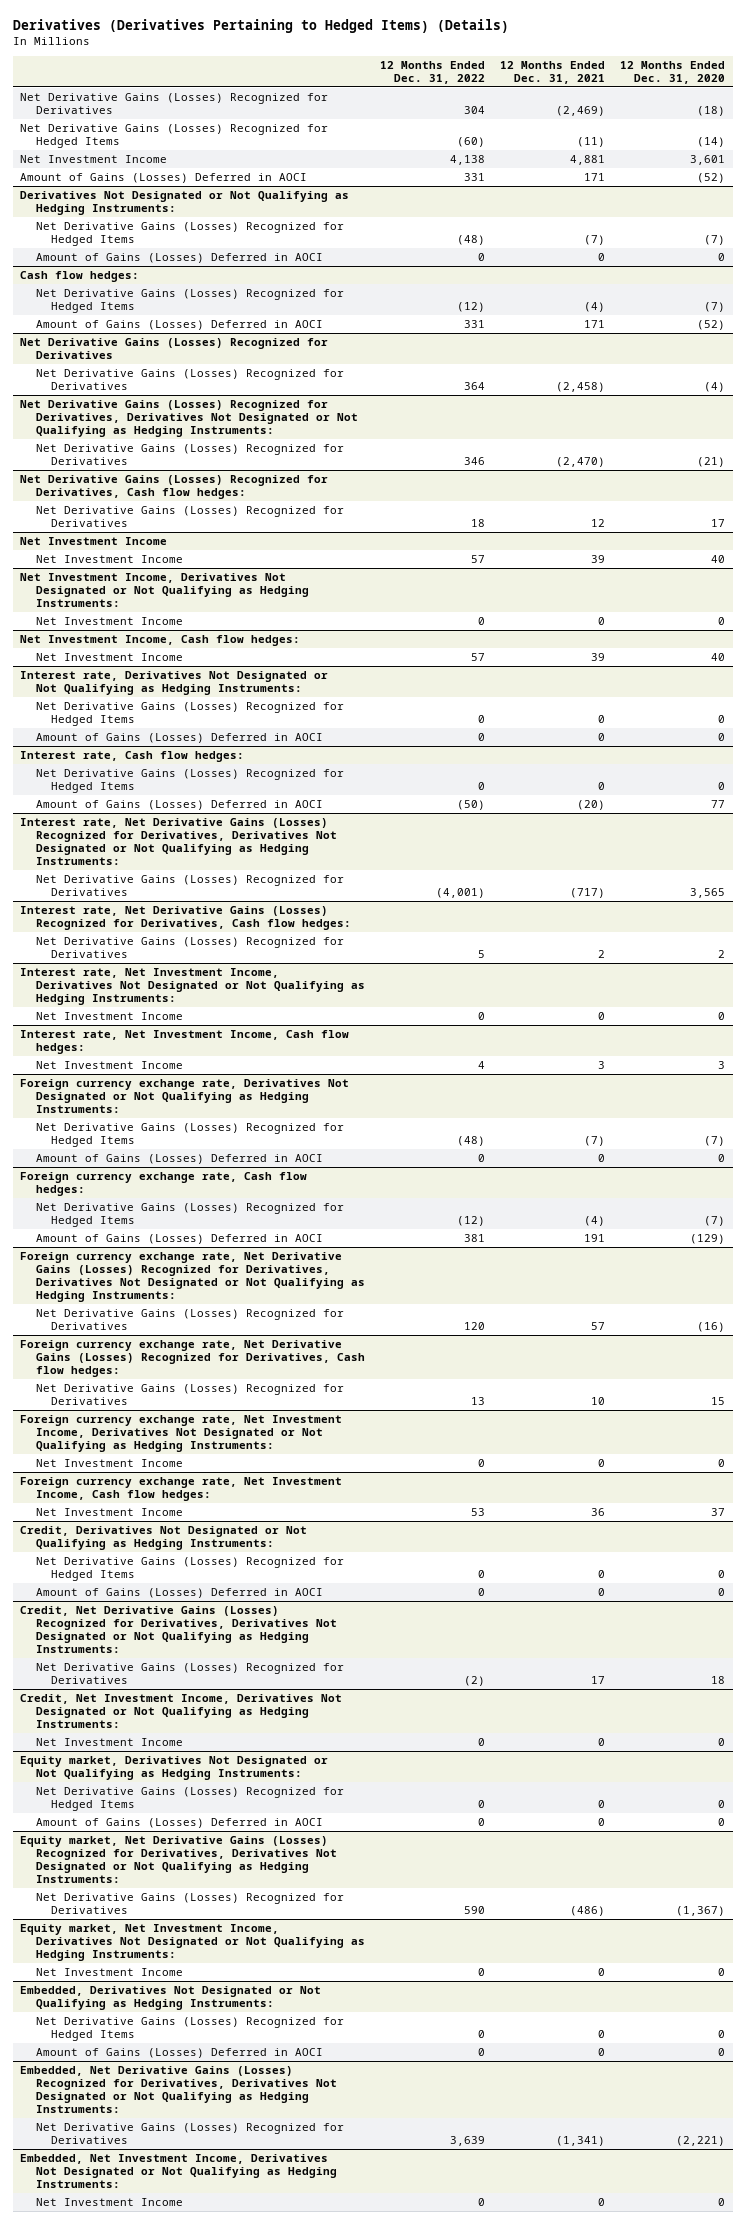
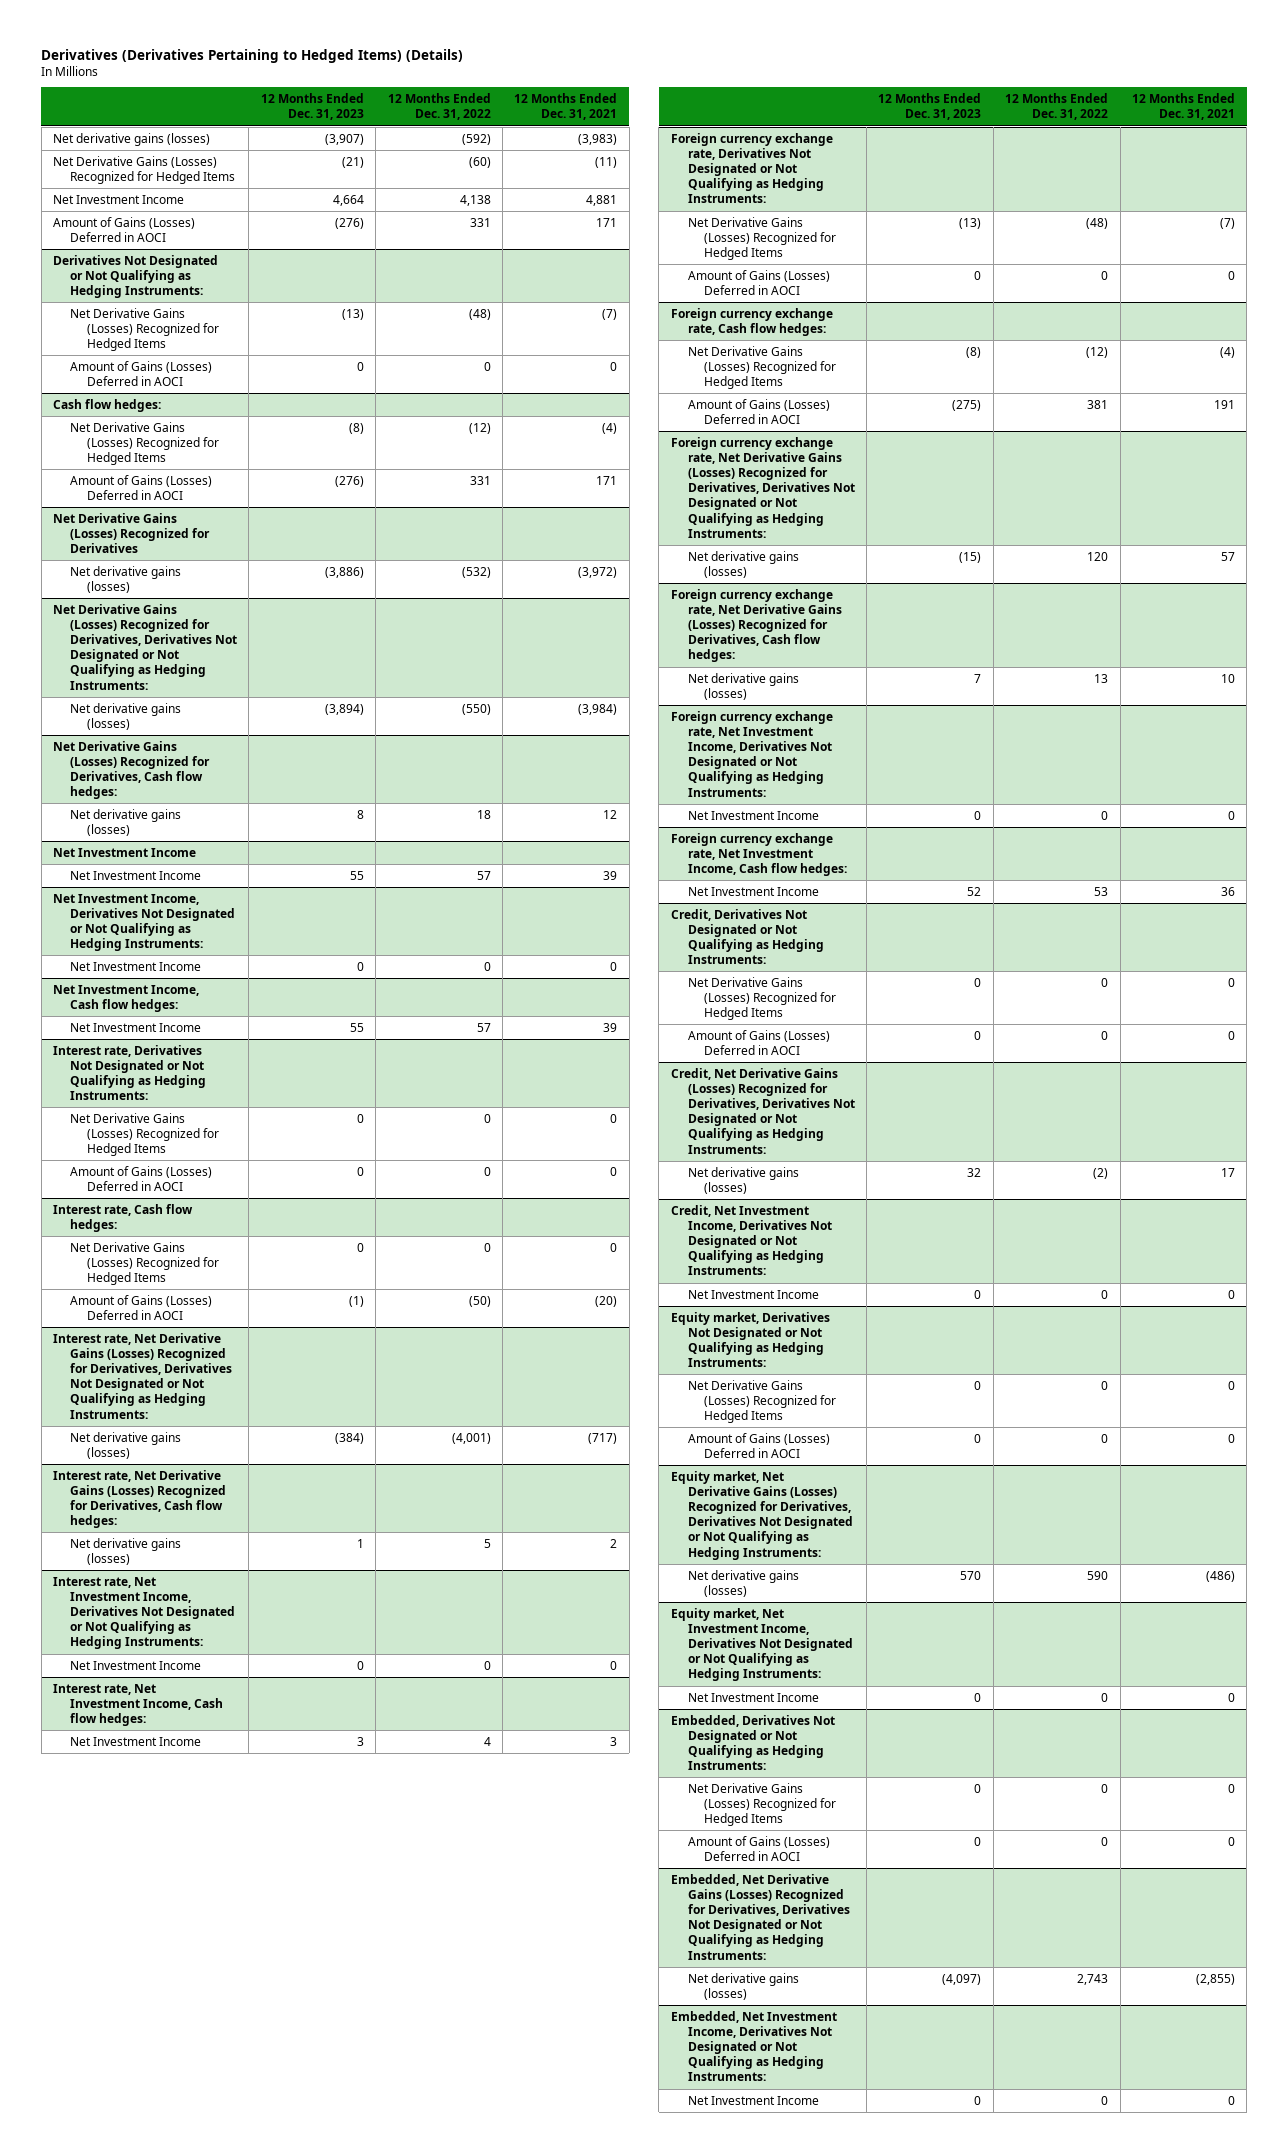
- | 12 Months Ended Dec. 31, 2022 | 12 Months Ended Dec. 31, 2021 | 12 Months Ended Dec. 31, 2020
+ | 12 Months Ended Dec. 31, 2023 | 12 Months Ended Dec. 31, 2022 | 12 Months Ended Dec. 31, 2021
- Net Derivative Gains (Losses) Recognized for Derivatives | 304 | (2,469) | (18)
+ Net derivative gains (losses) | (3,907) | (592) | (3,983)
@ Net Derivative Gains (Losses) Recognized for Derivatives
- Net Derivative Gains (Losses) Recognized for Derivatives | 364 | (2,458) | (4)
+ Net derivative gains (losses) | (3,886) | (532) | (3,972)
@ Net Derivative Gains (Losses) Recognized for Derivatives, Derivatives Not Designated or Not Qualifying as Hedging Instruments:
- Net Derivative Gains (Losses) Recognized for Derivatives | 346 | (2,470) | (21)
+ Net derivative gains (losses) | (3,894) | (550) | (3,984)
@ Net Derivative Gains (Losses) Recognized for Derivatives, Cash flow hedges:
- Net Derivative Gains (Losses) Recognized for Derivatives | 18 | 12 | 17
+ Net derivative gains (losses) | 8 | 18 | 12
@ Interest rate, Net Derivative Gains (Losses) Recognized for Derivatives, Derivatives Not Designated or Not Qualifying as Hedging Instruments:
- Net Derivative Gains (Losses) Recognized for Derivatives | (4,001) | (717) | 3,565
+ Net derivative gains (losses) | (384) | (4,001) | (717)
@ Interest rate, Net Derivative Gains (Losses) Recognized for Derivatives, Cash flow hedges:
- Net Derivative Gains (Losses) Recognized for Derivatives | 5 | 2 | 2
+ Net derivative gains (losses) | 1 | 5 | 2
@ Foreign currency exchange rate, Net Derivative Gains (Losses) Recognized for Derivatives, Derivatives Not Designated or Not Qualifying as Hedging Instruments:
- Net Derivative Gains (Losses) Recognized for Derivatives | 120 | 57 | (16)
+ Net derivative gains (losses) | (15) | 120 | 57
@ Foreign currency exchange rate, Net Derivative Gains (Losses) Recognized for Derivatives, Cash flow hedges:
- Net Derivative Gains (Losses) Recognized for Derivatives | 13 | 10 | 15
+ Net derivative gains (losses) | 7 | 13 | 10
@ Credit, Net Derivative Gains (Losses) Recognized for Derivatives, Derivatives Not Designated or Not Qualifying as Hedging Instruments:
- Net Derivative Gains (Losses) Recognized for Derivatives | (2) | 17 | 18
+ Net derivative gains (losses) | 32 | (2) | 17
@ Equity market, Net Derivative Gains (Losses) Recognized for Derivatives, Derivatives Not Designated or Not Qualifying as Hedging Instruments:
- Net Derivative Gains (Losses) Recognized for Derivatives | 590 | (486) | (1,367)
+ Net derivative gains (losses) | 570 | 590 | (486)
@ Embedded, Net Derivative Gains (Losses) Recognized for Derivatives, Derivatives Not Designated or Not Qualifying as Hedging Instruments:
- Net Derivative Gains (Losses) Recognized for Derivatives | 3,639 | (1,341) | (2,221)
+ Net derivative gains (losses) | (4,097) | 2,743 | (2,855)

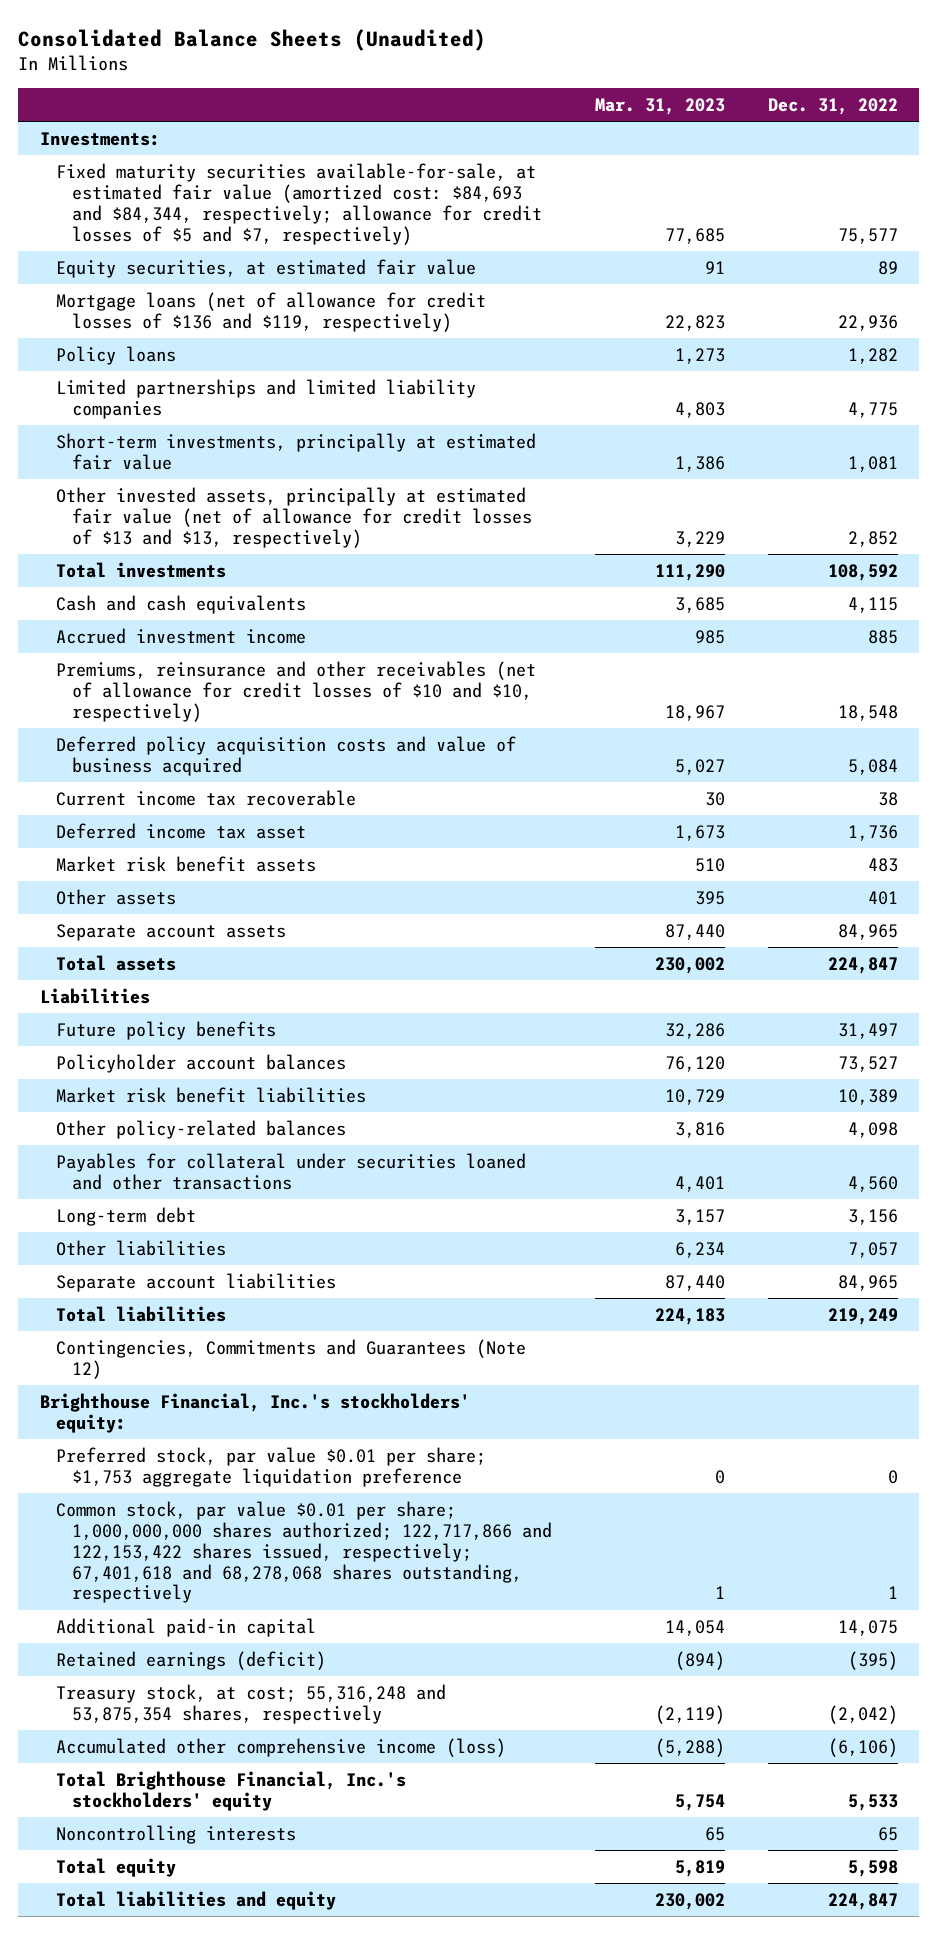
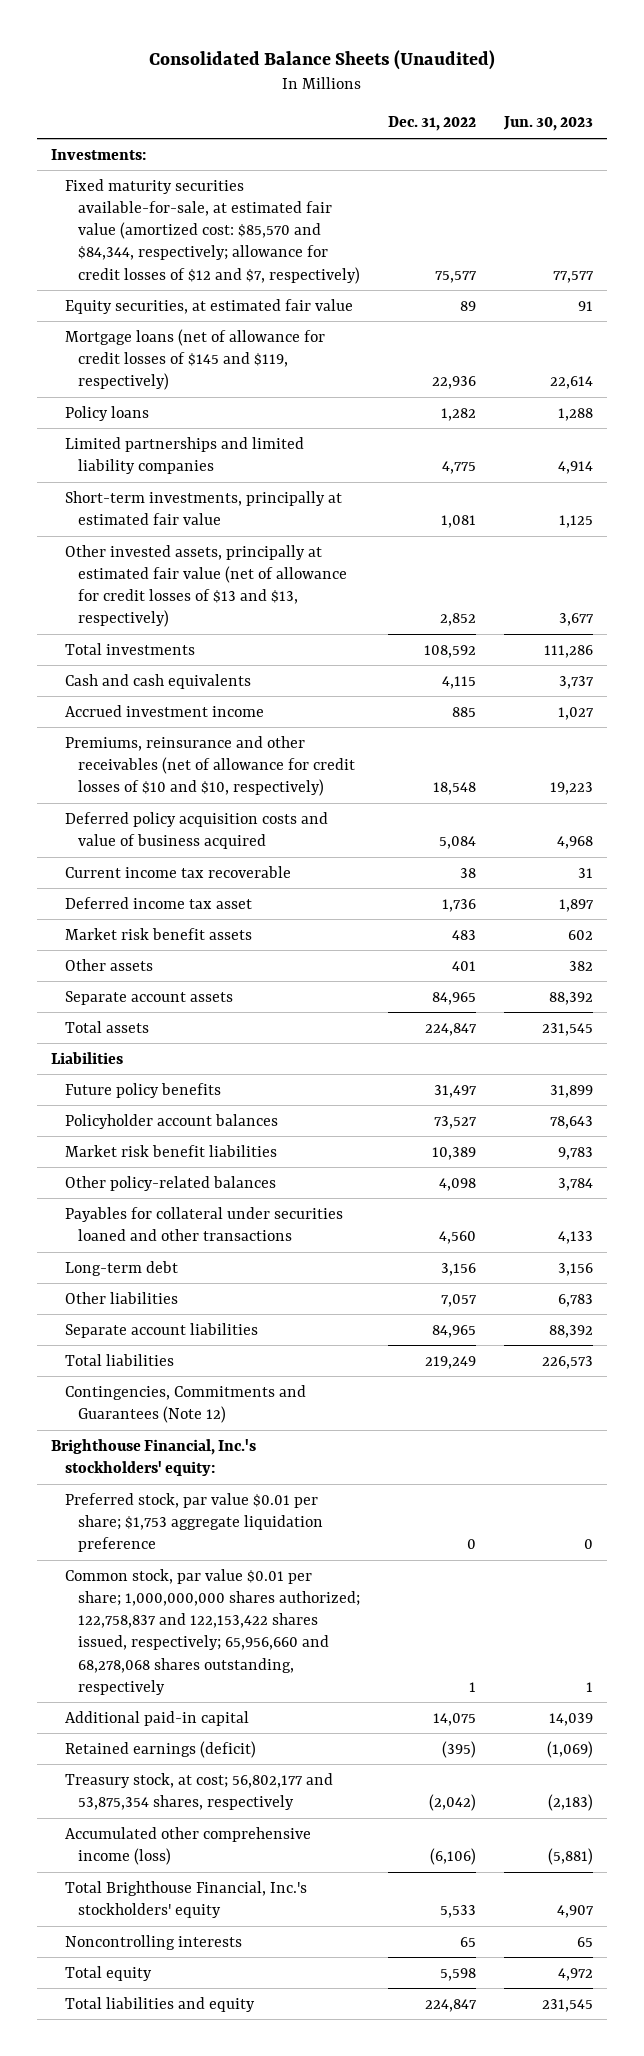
- | Mar. 31, 2023 | Dec. 31, 2022
+ | Dec. 31, 2022 | Jun. 30, 2023
- Fixed maturity securities available-for-sale, at estimated fair value (amortized cost: $84,693 and $84,344, respectively; allowance for credit losses of $5 and $7, respectively) | 77,685 | 75,577
+ Fixed maturity securities available-for-sale, at estimated fair value (amortized cost: $85,570 and $84,344, respectively; allowance for credit losses of $12 and $7, respectively) | 75,577 | 77,577
- Mortgage loans (net of allowance for credit losses of $136 and $119, respectively) | 22,823 | 22,936
+ Mortgage loans (net of allowance for credit losses of $145 and $119, respectively) | 22,936 | 22,614
- Common stock, par value $0.01 per share; 1,000,000,000 shares authorized; 122,717,866 and 122,153,422 shares issued, respectively; 67,401,618 and 68,278,068 shares outstanding, respectively | 1 | 1
+ Common stock, par value $0.01 per share; 1,000,000,000 shares authorized; 122,758,837 and 122,153,422 shares issued, respectively; 65,956,660 and 68,278,068 shares outstanding, respectively | 1 | 1
- Treasury stock, at cost; 55,316,248 and 53,875,354 shares, respectively | (2,119) | (2,042)
+ Treasury stock, at cost; 56,802,177 and 53,875,354 shares, respectively | (2,042) | (2,183)

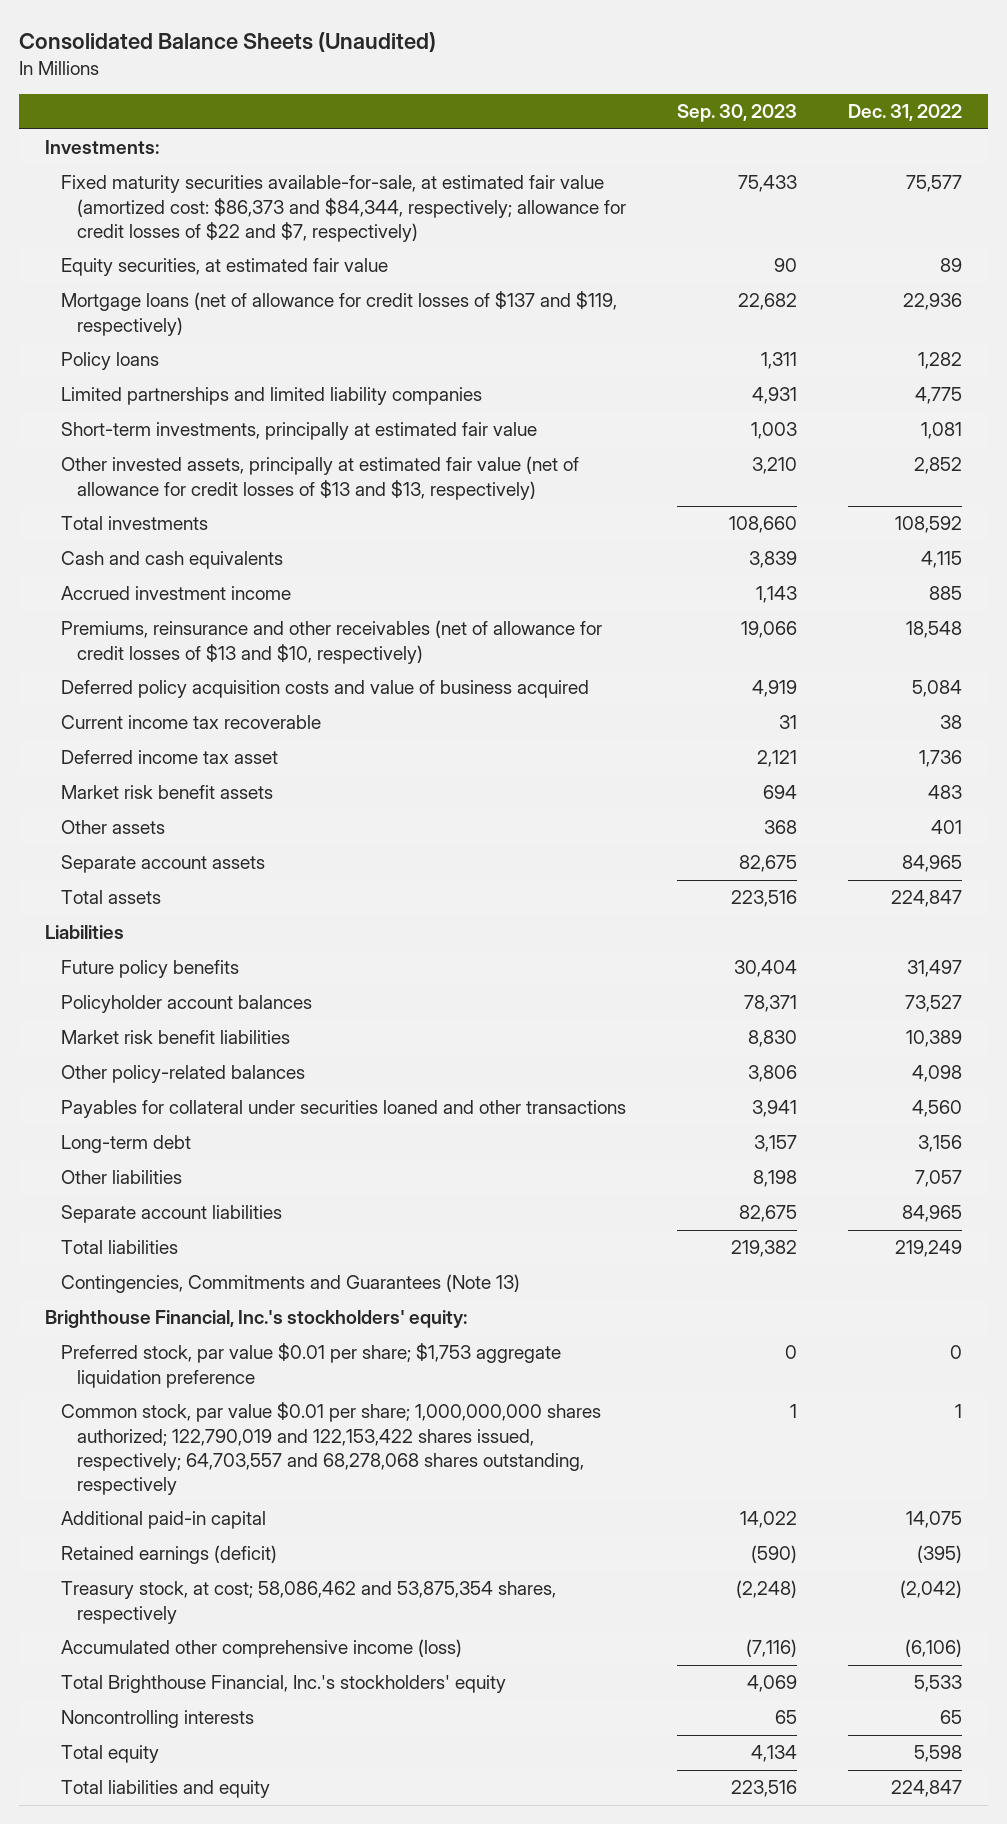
- | Dec. 31, 2022 | Jun. 30, 2023
+ | Sep. 30, 2023 | Dec. 31, 2022
- Fixed maturity securities available-for-sale, at estimated fair value (amortized cost: $85,570 and $84,344, respectively; allowance for credit losses of $12 and $7, respectively) | 75,577 | 77,577
+ Fixed maturity securities available-for-sale, at estimated fair value (amortized cost: $86,373 and $84,344, respectively; allowance for credit losses of $22 and $7, respectively) | 75,433 | 75,577
- Mortgage loans (net of allowance for credit losses of $145 and $119, respectively) | 22,936 | 22,614
+ Mortgage loans (net of allowance for credit losses of $137 and $119, respectively) | 22,682 | 22,936
- Premiums, reinsurance and other receivables (net of allowance for credit losses of $10 and $10, respectively) | 18,548 | 19,223
+ Premiums, reinsurance and other receivables (net of allowance for credit losses of $13 and $10, respectively) | 19,066 | 18,548
- Contingencies, Commitments and Guarantees (Note 12)
+ Contingencies, Commitments and Guarantees (Note 13)
- Common stock, par value $0.01 per share; 1,000,000,000 shares authorized; 122,758,837 and 122,153,422 shares issued, respectively; 65,956,660 and 68,278,068 shares outstanding, respectively | 1 | 1
+ Common stock, par value $0.01 per share; 1,000,000,000 shares authorized; 122,790,019 and 122,153,422 shares issued, respectively; 64,703,557 and 68,278,068 shares outstanding, respectively | 1 | 1
- Treasury stock, at cost; 56,802,177 and 53,875,354 shares, respectively | (2,042) | (2,183)
+ Treasury stock, at cost; 58,086,462 and 53,875,354 shares, respectively | (2,248) | (2,042)

